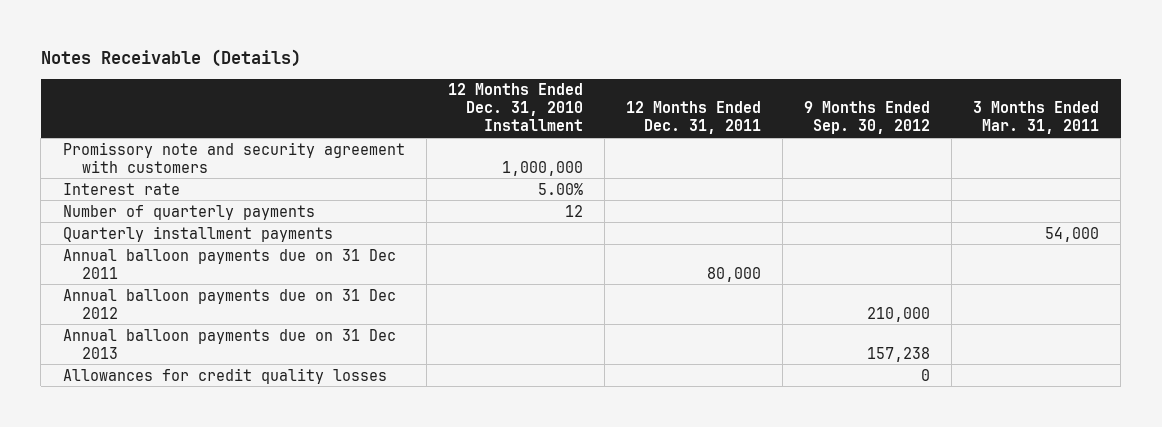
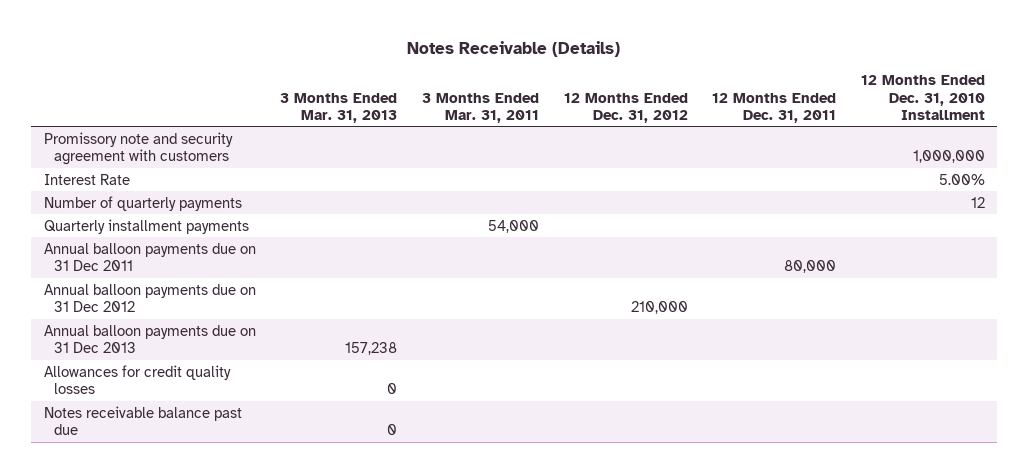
- | 12 Months Ended Dec. 31, 2010 Installment | 12 Months Ended Dec. 31, 2011 | 9 Months Ended Sep. 30, 2012 | 3 Months Ended Mar. 31, 2011
+ | 3 Months Ended Mar. 31, 2013 | 3 Months Ended Mar. 31, 2011 | 12 Months Ended Dec. 31, 2012 | 12 Months Ended Dec. 31, 2011 | 12 Months Ended Dec. 31, 2010 Installment
- Interest rate | 5.00% | | |
+ Interest Rate | | | | | 5.00%
+ Notes receivable balance past due | 0 | | | |

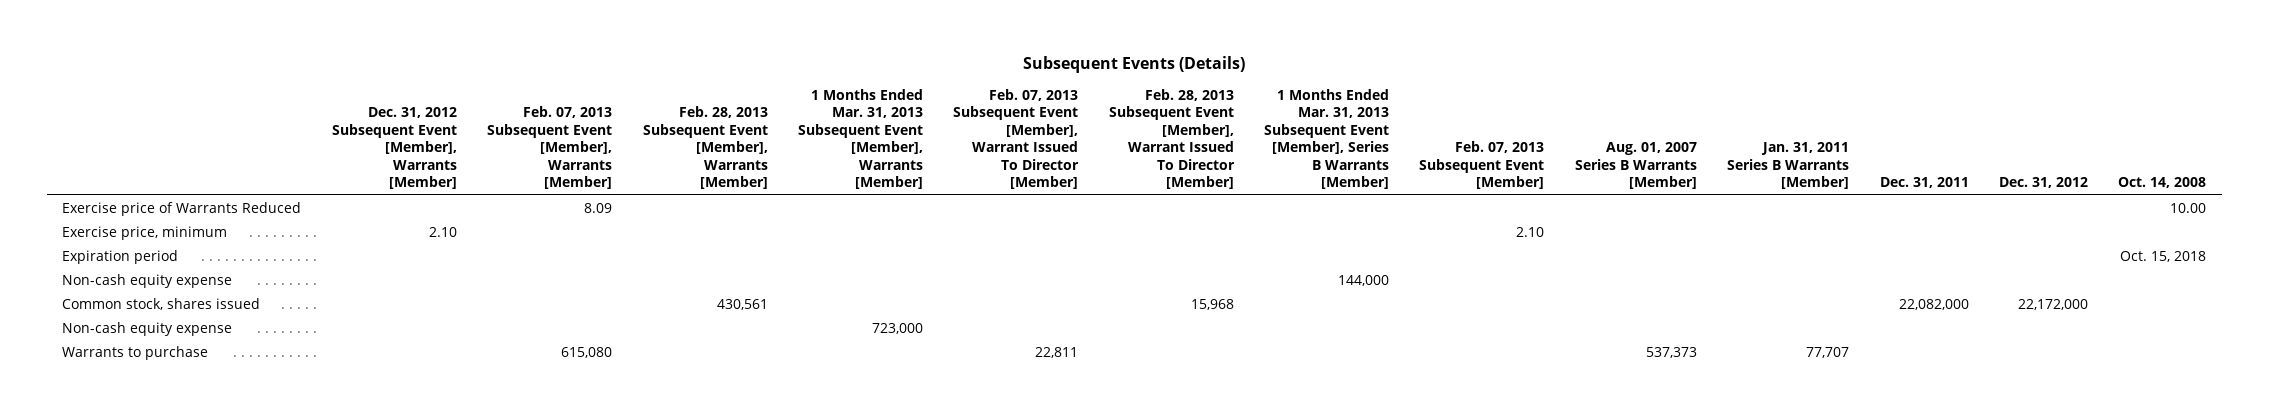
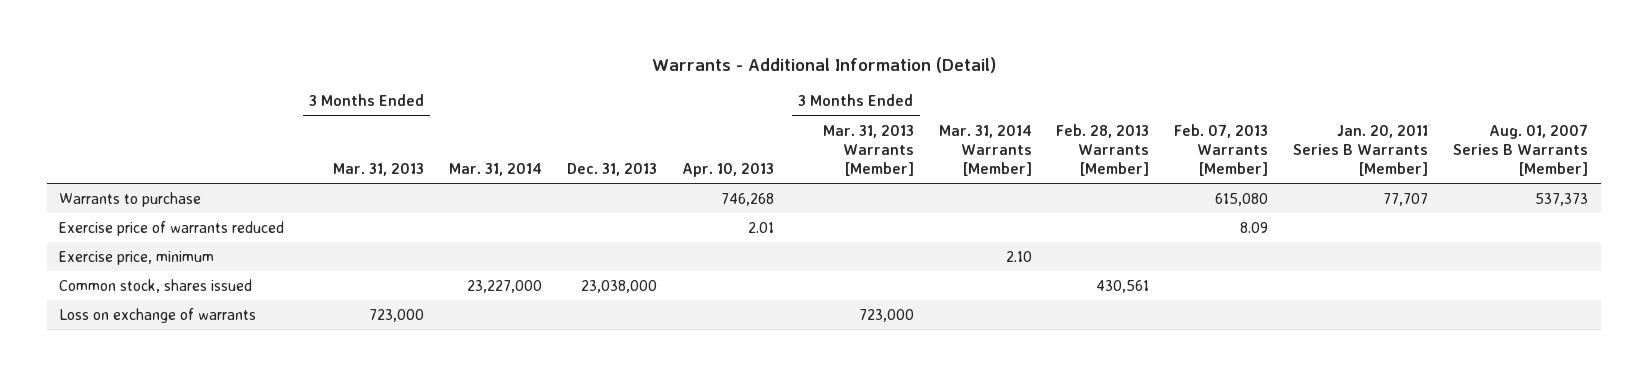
- Subsequent Events (Details)
+ Warrants - Additional Information (Detail)
- | Dec. 31, 2012 Subsequent Event [Member], Warrants [Member] | Feb. 07, 2013 Subsequent Event [Member], Warrants [Member] | Feb. 28, 2013 Subsequent Event [Member], Warrants [Member] | 1 Months Ended Mar. 31, 2013 Subsequent Event [Member], Warrants [Member] | Feb. 07, 2013 Subsequent Event [Member], Warrant Issued To Director [Member] | Feb. 28, 2013 Subsequent Event [Member], Warrant Issued To Director [Member] | 1 Months Ended Mar. 31, 2013 Subsequent Event [Member], Series B Warrants [Member] | Feb. 07, 2013 Subsequent Event [Member] | Aug. 01, 2007 Series B Warrants [Member] | Jan. 31, 2011 Series B Warrants [Member] | Dec. 31, 2011 | Dec. 31, 2012 | Oct. 14, 2008
+ | 3 Months Ended Mar. 31, 2013 | Mar. 31, 2014 | Dec. 31, 2013 | Apr. 10, 2013 | 3 Months Ended Mar. 31, 2013 Warrants [Member] | Mar. 31, 2014 Warrants [Member] | Feb. 28, 2013 Warrants [Member] | Feb. 07, 2013 Warrants [Member] | Jan. 20, 2011 Series B Warrants [Member] | Aug. 01, 2007 Series B Warrants [Member]
- Exercise price of Warrants Reduced | | 8.09 | | | | | | | | | | | 10.00
moved up: Warrants to purchase | | | | 746,268 | | | | 615,080 | 77,707 | 537,373
+ Exercise price of warrants reduced | | | | 2.01 | | | | 8.09 | |
- Expiration period | | | | | | | | | | | | | Oct. 15, 2018
- Non-cash equity expense | | | | | | | 144,000 | | | | | |
- Non-cash equity expense | | | | 723,000 | | | | | | | | |
+ Loss on exchange of warrants | 723,000 | | | | 723,000 | | | | |

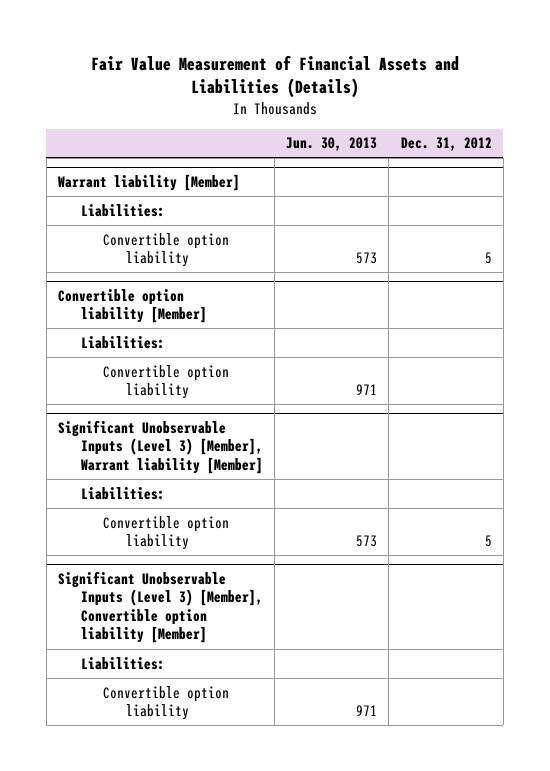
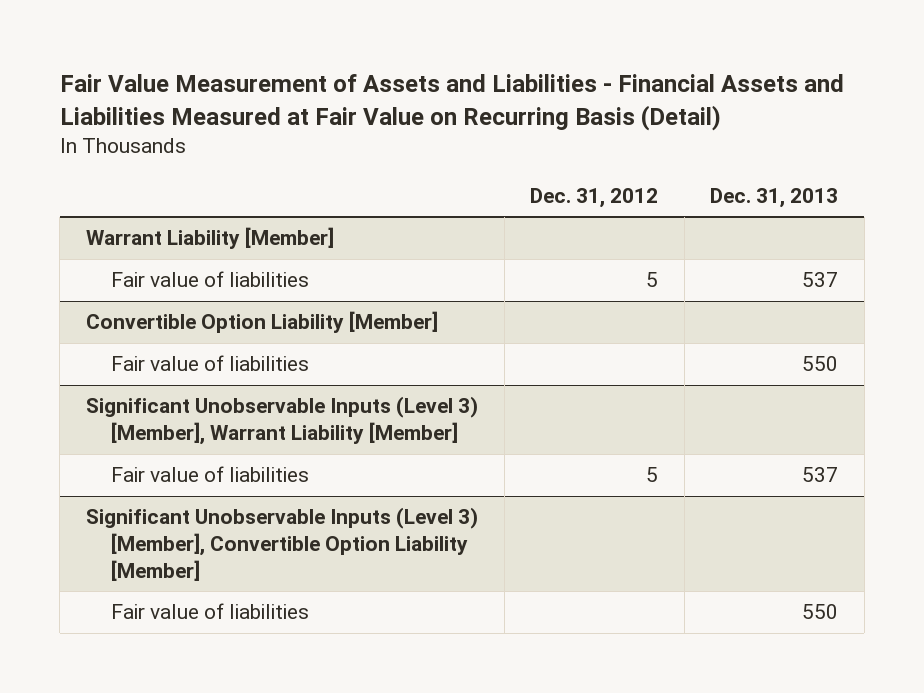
- Fair Value Measurement of Financial Assets and Liabilities (Details)
+ Fair Value Measurement of Assets and Liabilities - Financial Assets and Liabilities Measured at Fair Value on Recurring Basis (Detail)
- | Jun. 30, 2013 | Dec. 31, 2012
+ | Dec. 31, 2012 | Dec. 31, 2013
- Warrant liability [Member]
- Liabilities:
- Convertible option liability | 573 | 5
- Convertible option liability [Member]
- Liabilities:
- Convertible option liability | 971 |
- Significant Unobservable Inputs (Level 3) [Member], Warrant liability [Member]
- Liabilities:
- Convertible option liability | 573 | 5
- Significant Unobservable Inputs (Level 3) [Member], Convertible option liability [Member]
- Liabilities:
- Convertible option liability | 971 |
+ Warrant Liability [Member]
+ Fair value of liabilities | 5 | 537
+ Convertible Option Liability [Member]
+ Fair value of liabilities | | 550
+ Significant Unobservable Inputs (Level 3) [Member], Warrant Liability [Member]
+ Fair value of liabilities | 5 | 537
+ Significant Unobservable Inputs (Level 3) [Member], Convertible Option Liability [Member]
+ Fair value of liabilities | | 550

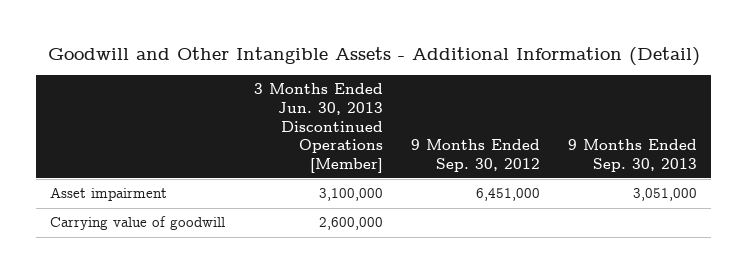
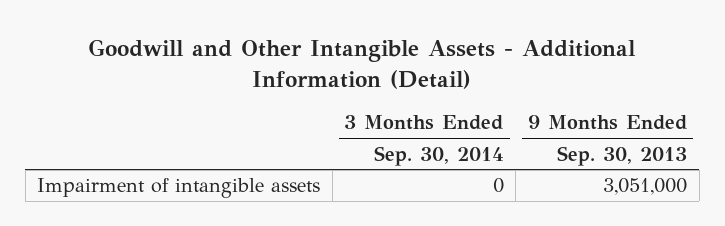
- | 3 Months Ended Jun. 30, 2013 Discontinued Operations [Member] | 9 Months Ended Sep. 30, 2012 | 9 Months Ended Sep. 30, 2013
+ | 3 Months Ended Sep. 30, 2014 | 9 Months Ended Sep. 30, 2013
- Asset impairment | 3,100,000 | 6,451,000 | 3,051,000
- Carrying value of goodwill | 2,600,000 | |
+ Impairment of intangible assets | 0 | 3,051,000

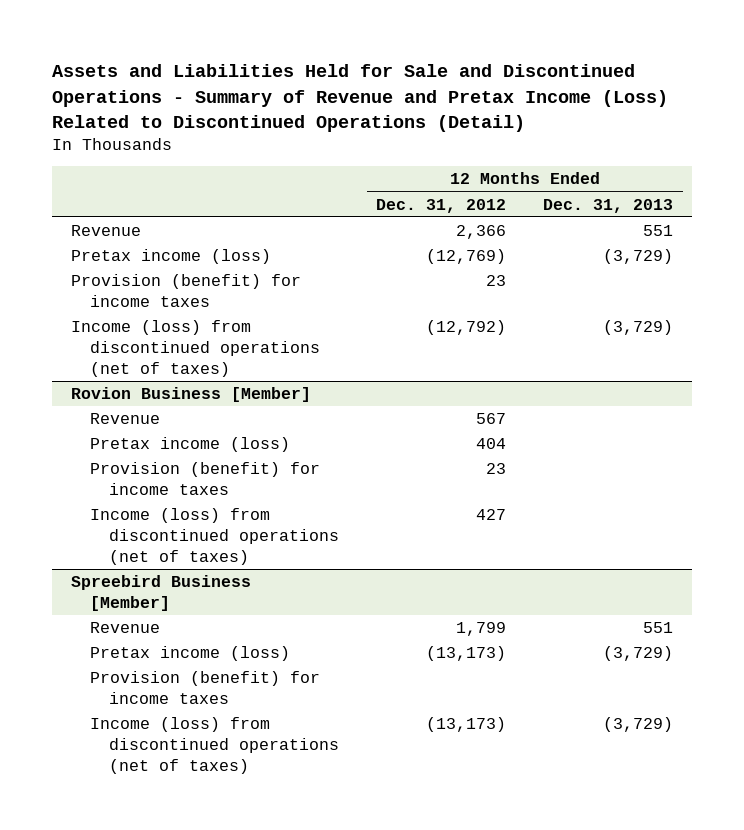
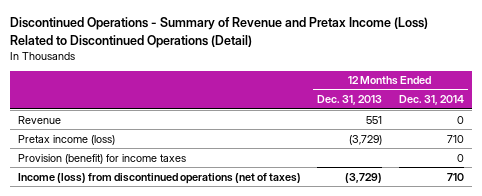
- Assets and Liabilities Held for Sale and Discontinued Operations - Summary of Revenue and Pretax Income (Loss) Related to Discontinued Operations (Detail)
+ Discontinued Operations - Summary of Revenue and Pretax Income (Loss) Related to Discontinued Operations (Detail)
- | 12 Months Ended Dec. 31, 2012 | 12 Months Ended Dec. 31, 2013
+ | 12 Months Ended Dec. 31, 2013 | 12 Months Ended Dec. 31, 2014
- Rovion Business [Member]
- Revenue | 567 |
- Pretax income (loss) | 404 |
- Provision (benefit) for income taxes | 23 |
- Income (loss) from discontinued operations (net of taxes) | 427 |
- Spreebird Business [Member]
- Revenue | 1,799 | 551
- Pretax income (loss) | (13,173) | (3,729)
- Provision (benefit) for income taxes
- Income (loss) from discontinued operations (net of taxes) | (13,173) | (3,729)

